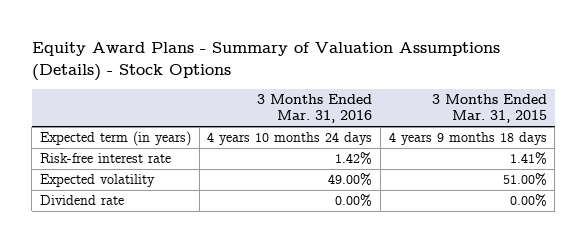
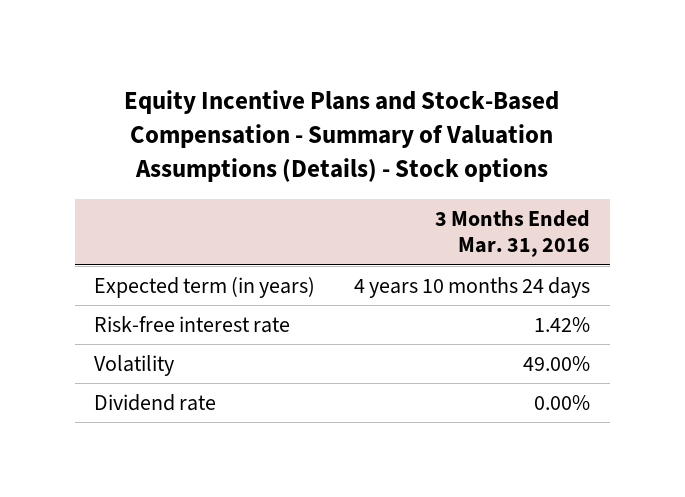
- Equity Award Plans - Summary of Valuation Assumptions (Details) - Stock Options
+ Equity Incentive Plans and Stock-Based Compensation - Summary of Valuation Assumptions (Details) - Stock options
- | 3 Months Ended Mar. 31, 2016 | 3 Months Ended Mar. 31, 2015
+ | 3 Months Ended Mar. 31, 2016
- Expected volatility | 49.00% | 51.00%
+ Volatility | 49.00%

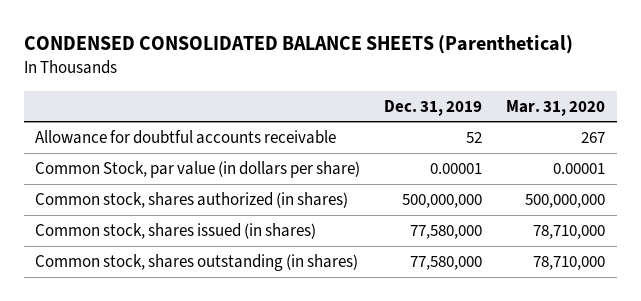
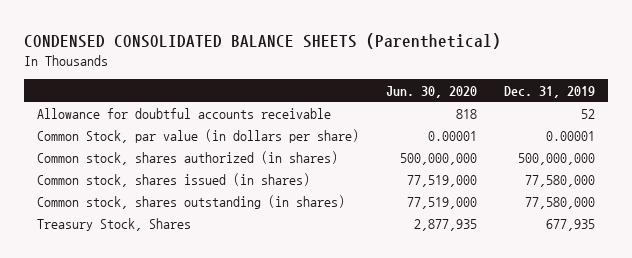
- | Dec. 31, 2019 | Mar. 31, 2020
+ | Jun. 30, 2020 | Dec. 31, 2019
+ Treasury Stock, Shares | 2,877,935 | 677,935

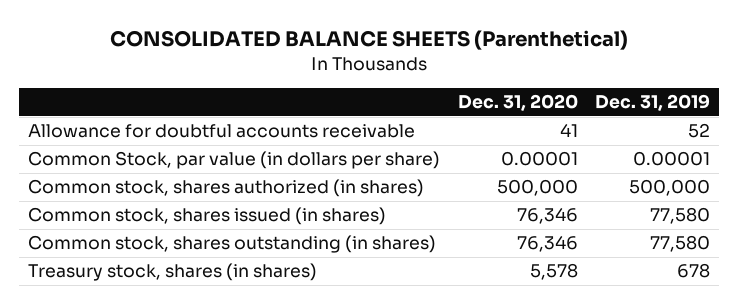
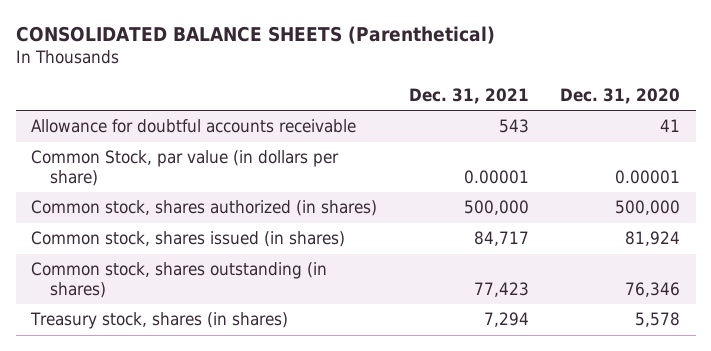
- | Dec. 31, 2020 | Dec. 31, 2019
+ | Dec. 31, 2021 | Dec. 31, 2020
- Common stock, shares issued (in shares) | 76,346 | 77,580
+ Common stock, shares issued (in shares) | 84,717 | 81,924

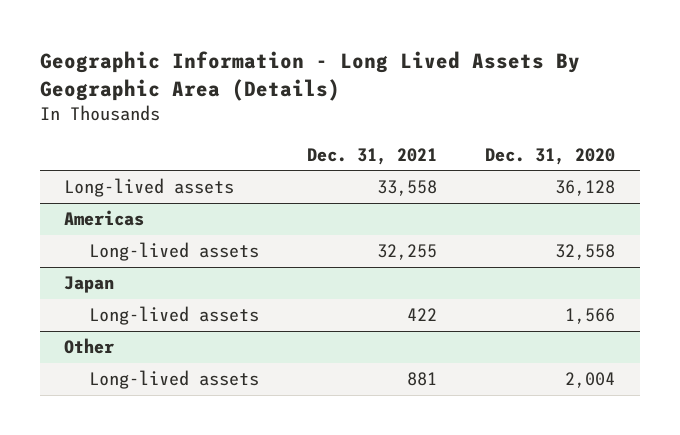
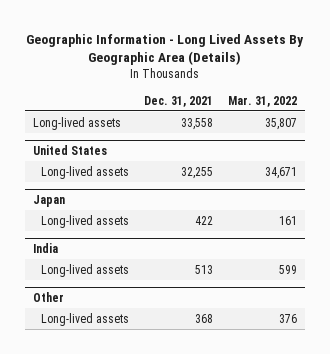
- | Dec. 31, 2021 | Dec. 31, 2020
+ | Dec. 31, 2021 | Mar. 31, 2022
- Americas
+ United States
+ India
+ Long-lived assets | 513 | 599
@ Other
- Long-lived assets | 881 | 2,004
+ Long-lived assets | 368 | 376

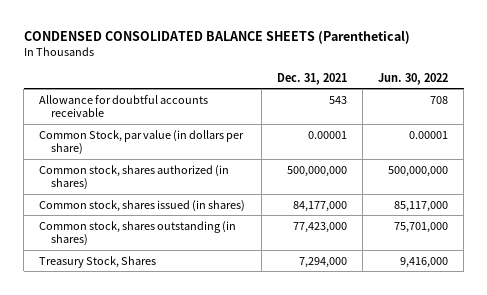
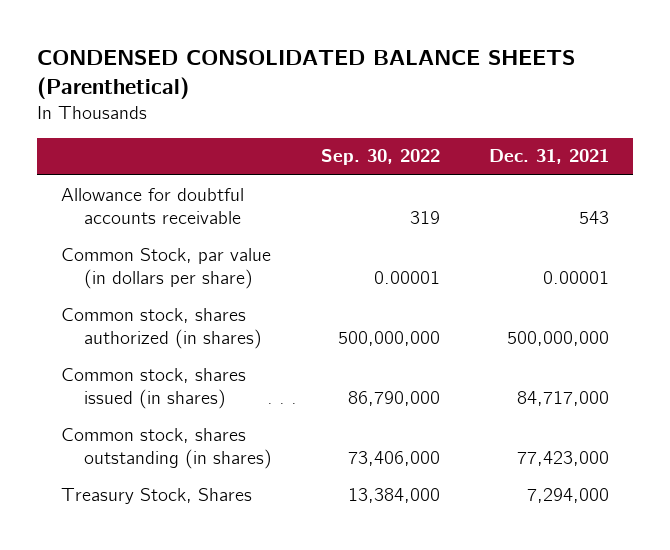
- | Dec. 31, 2021 | Jun. 30, 2022
+ | Sep. 30, 2022 | Dec. 31, 2021
- Common stock, shares issued (in shares) | 84,177,000 | 85,117,000
+ Common stock, shares issued (in shares) | 86,790,000 | 84,717,000

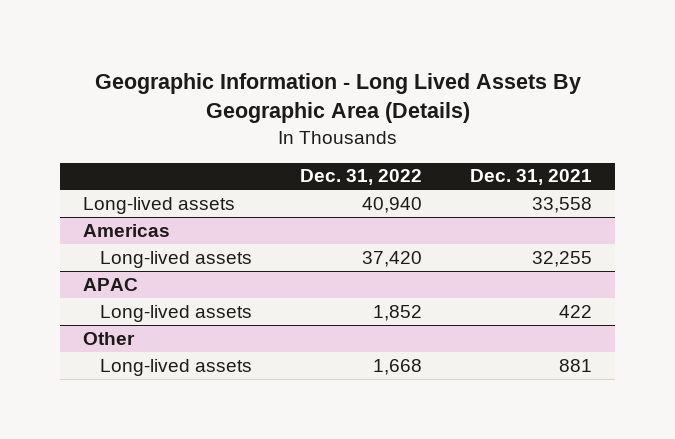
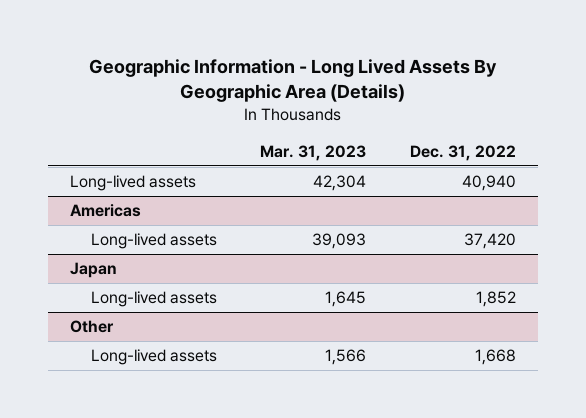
- | Dec. 31, 2022 | Dec. 31, 2021
+ | Mar. 31, 2023 | Dec. 31, 2022
- APAC
+ Japan

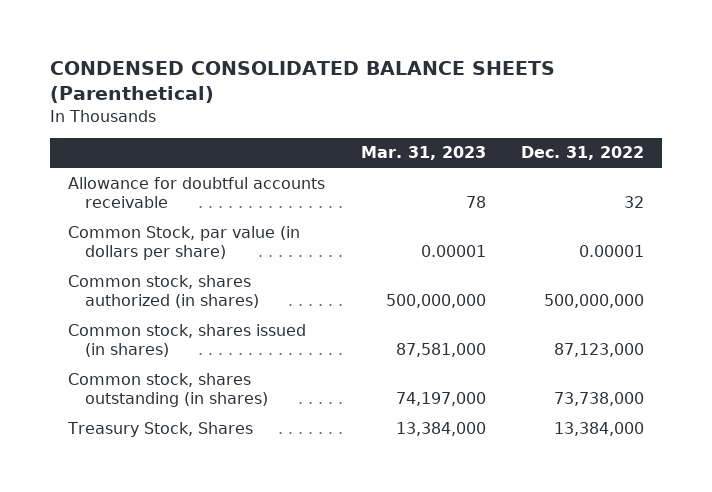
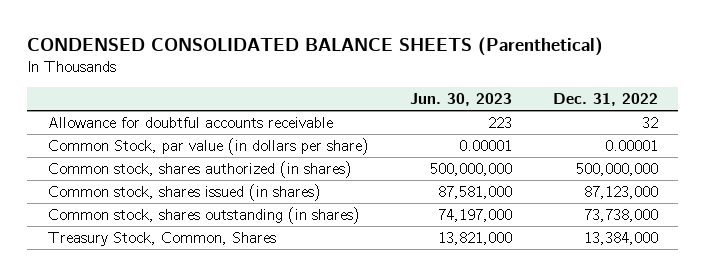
- | Mar. 31, 2023 | Dec. 31, 2022
+ | Jun. 30, 2023 | Dec. 31, 2022
- Treasury Stock, Shares | 13,384,000 | 13,384,000
+ Treasury Stock, Common, Shares | 13,821,000 | 13,384,000

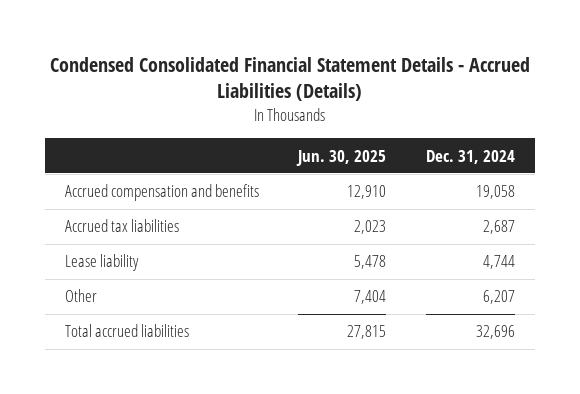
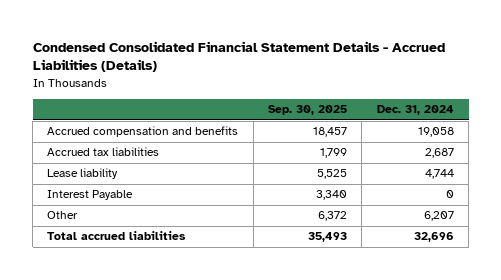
- | Jun. 30, 2025 | Dec. 31, 2024
+ | Sep. 30, 2025 | Dec. 31, 2024
+ Interest Payable | 3,340 | 0

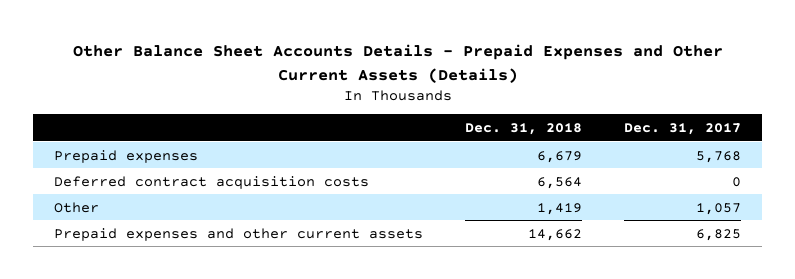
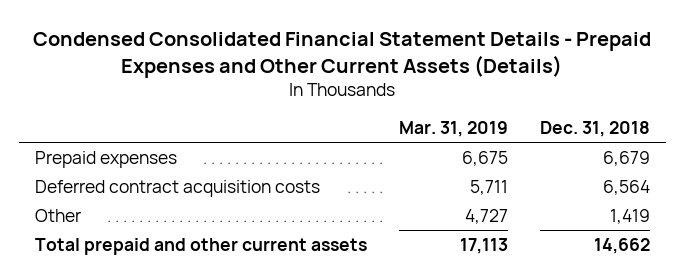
- Other Balance Sheet Accounts Details - Prepaid Expenses and Other Current Assets (Details)
+ Condensed Consolidated Financial Statement Details - Prepaid Expenses and Other Current Assets (Details)
- | Dec. 31, 2018 | Dec. 31, 2017
+ | Mar. 31, 2019 | Dec. 31, 2018
- Prepaid expenses and other current assets | 14,662 | 6,825
+ Total prepaid and other current assets | 17,113 | 14,662

